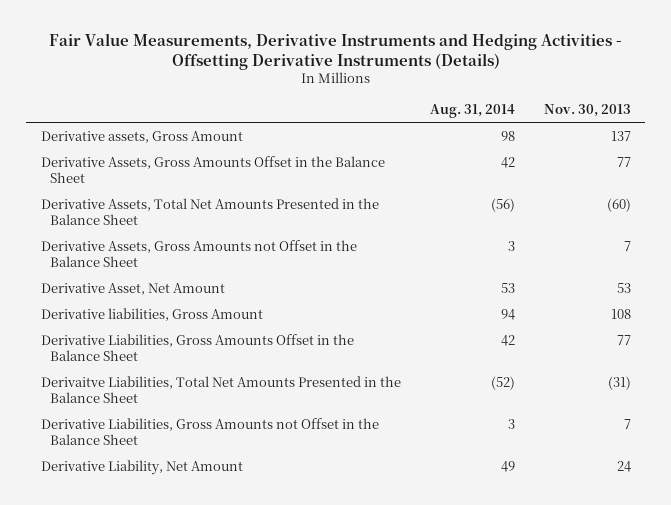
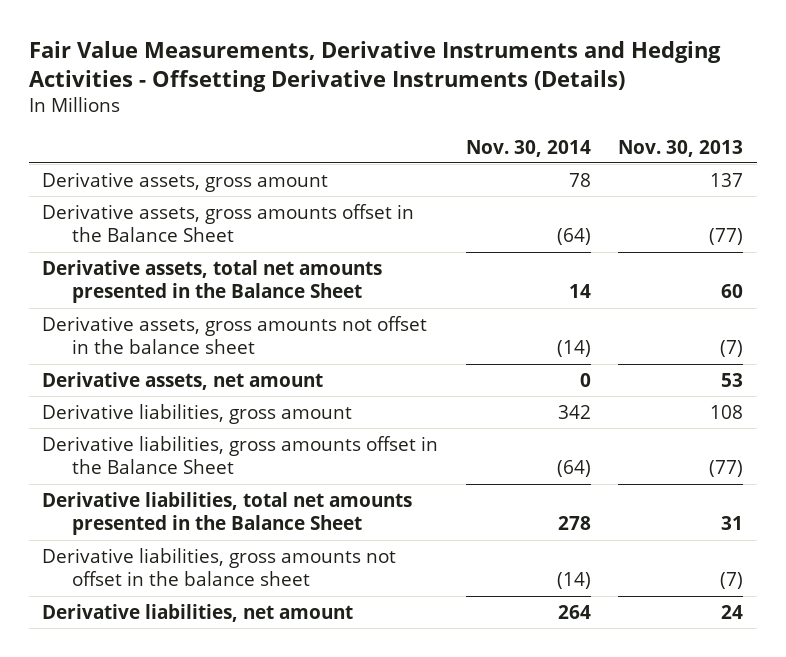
- | Aug. 31, 2014 | Nov. 30, 2013
+ | Nov. 30, 2014 | Nov. 30, 2013
- Derivative assets, Gross Amount | 98 | 137
- Derivative Assets, Gross Amounts Offset in the Balance Sheet | 42 | 77
- Derivative Assets, Total Net Amounts Presented in the Balance Sheet | (56) | (60)
- Derivative Assets, Gross Amounts not Offset in the Balance Sheet | 3 | 7
- Derivative Asset, Net Amount | 53 | 53
- Derivative liabilities, Gross Amount | 94 | 108
- Derivative Liabilities, Gross Amounts Offset in the Balance Sheet | 42 | 77
- Derivaitve Liabilities, Total Net Amounts Presented in the Balance Sheet | (52) | (31)
- Derivative Liabilities, Gross Amounts not Offset in the Balance Sheet | 3 | 7
- Derivative Liability, Net Amount | 49 | 24
+ Derivative assets, gross amount | 78 | 137
+ Derivative assets, gross amounts offset in the Balance Sheet | (64) | (77)
+ Derivative assets, total net amounts presented in the Balance Sheet | 14 | 60
+ Derivative assets, gross amounts not offset in the balance sheet | (14) | (7)
+ Derivative assets, net amount | 0 | 53
+ Derivative liabilities, gross amount | 342 | 108
+ Derivative liabilities, gross amounts offset in the Balance Sheet | (64) | (77)
+ Derivative liabilities, total net amounts presented in the Balance Sheet | 278 | 31
+ Derivative liabilities, gross amounts not offset in the balance sheet | (14) | (7)
+ Derivative liabilities, net amount | 264 | 24

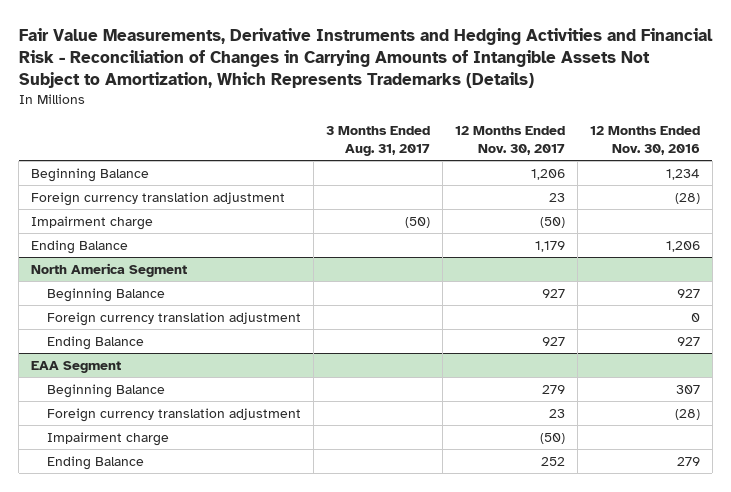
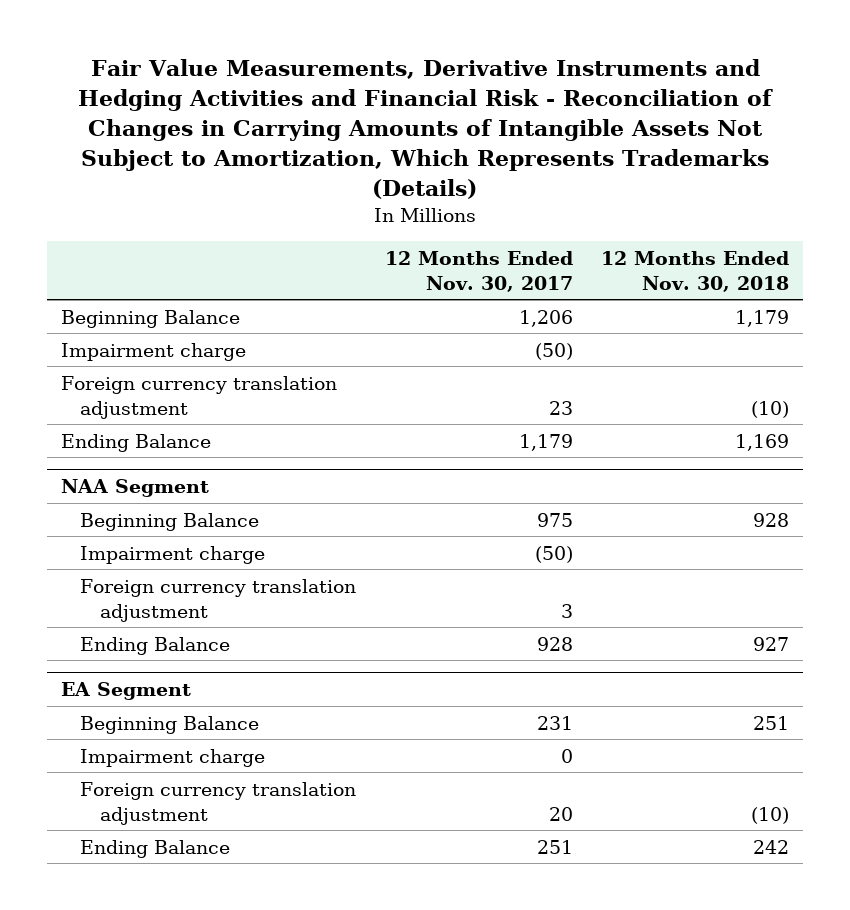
- | 3 Months Ended Aug. 31, 2017 | 12 Months Ended Nov. 30, 2017 | 12 Months Ended Nov. 30, 2016
+ | 12 Months Ended Nov. 30, 2017 | 12 Months Ended Nov. 30, 2018
- Foreign currency translation adjustment | | 23 | (28)
- North America Segment
- Beginning Balance | | 927 | 927
- Foreign currency translation adjustment | | | 0
- Ending Balance | | 927 | 927
- EAA Segment
- Beginning Balance | | 279 | 307
moved down: Ending Balance | 1,179 | 1,169
+ NAA Segment
+ Beginning Balance | 975 | 928
- Ending Balance | | 252 | 279
+ Foreign currency translation adjustment | 3 |
+ Ending Balance | 928 | 927
+ EA Segment
+ Beginning Balance | 231 | 251
+ Impairment charge | 0 |
+ Foreign currency translation adjustment | 20 | (10)
+ Ending Balance | 251 | 242

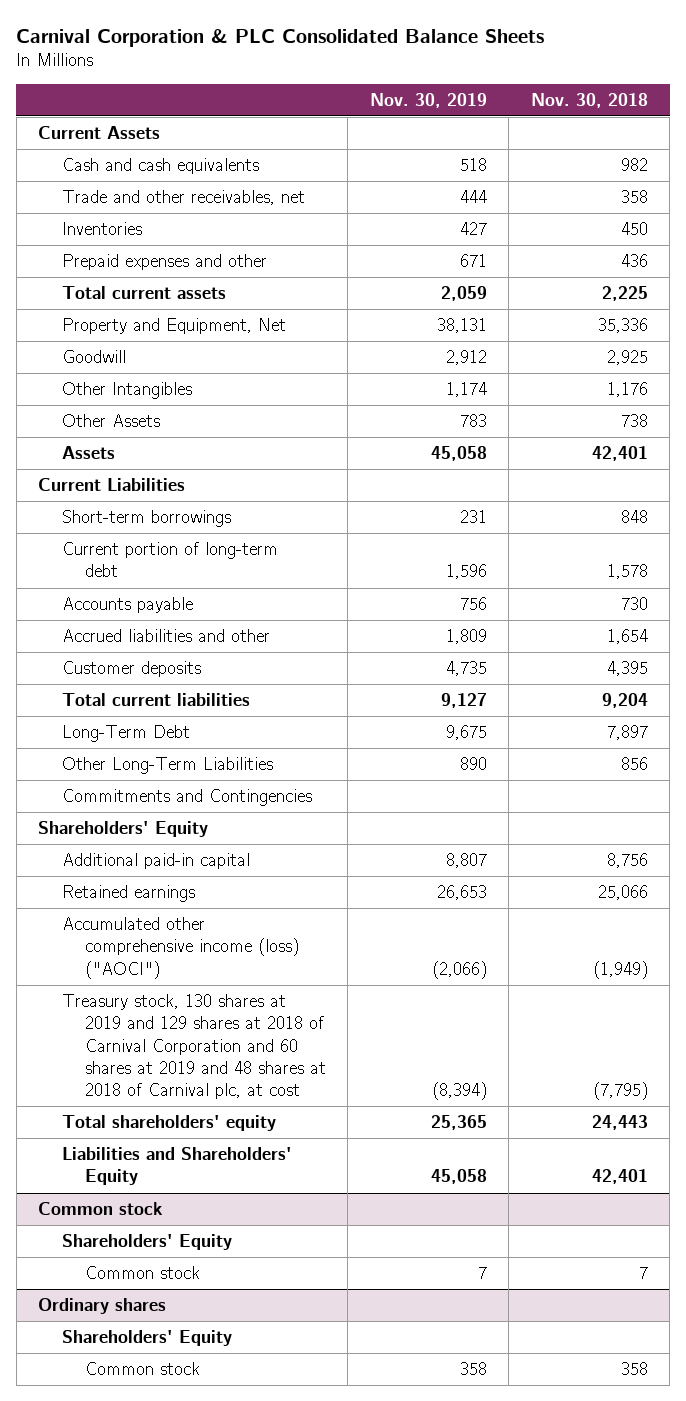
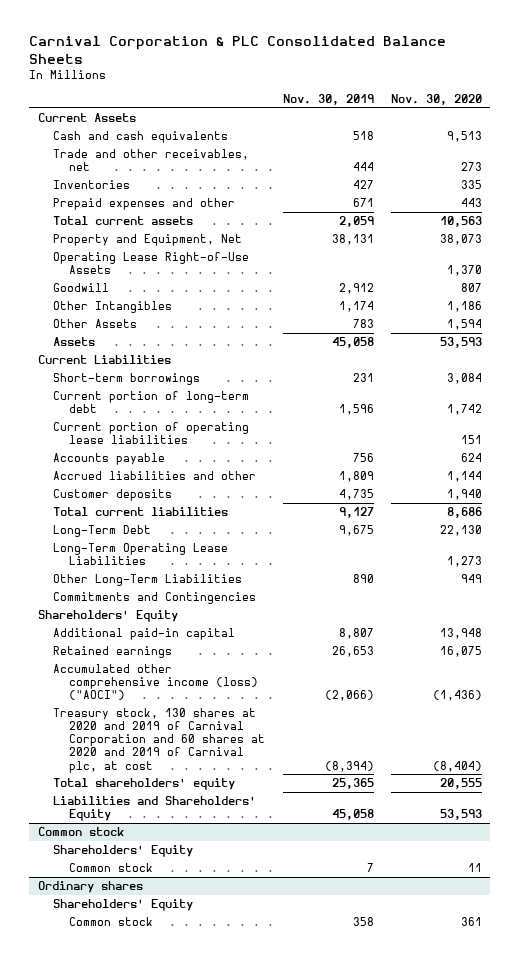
- | Nov. 30, 2019 | Nov. 30, 2018
+ | Nov. 30, 2019 | Nov. 30, 2020
+ Operating Lease Right-of-Use Assets | | 1,370
+ Current portion of operating lease liabilities | | 151
+ Long-Term Operating Lease Liabilities | | 1,273
- Treasury stock, 130 shares at 2019 and 129 shares at 2018 of Carnival Corporation and 60 shares at 2019 and 48 shares at 2018 of Carnival plc, at cost | (8,394) | (7,795)
+ Treasury stock, 130 shares at 2020 and 2019 of Carnival Corporation and 60 shares at 2020 and 2019 of Carnival plc, at cost | (8,394) | (8,404)

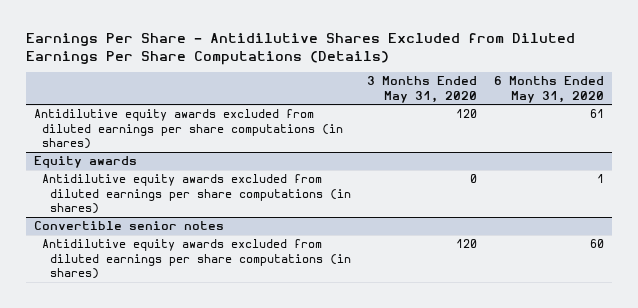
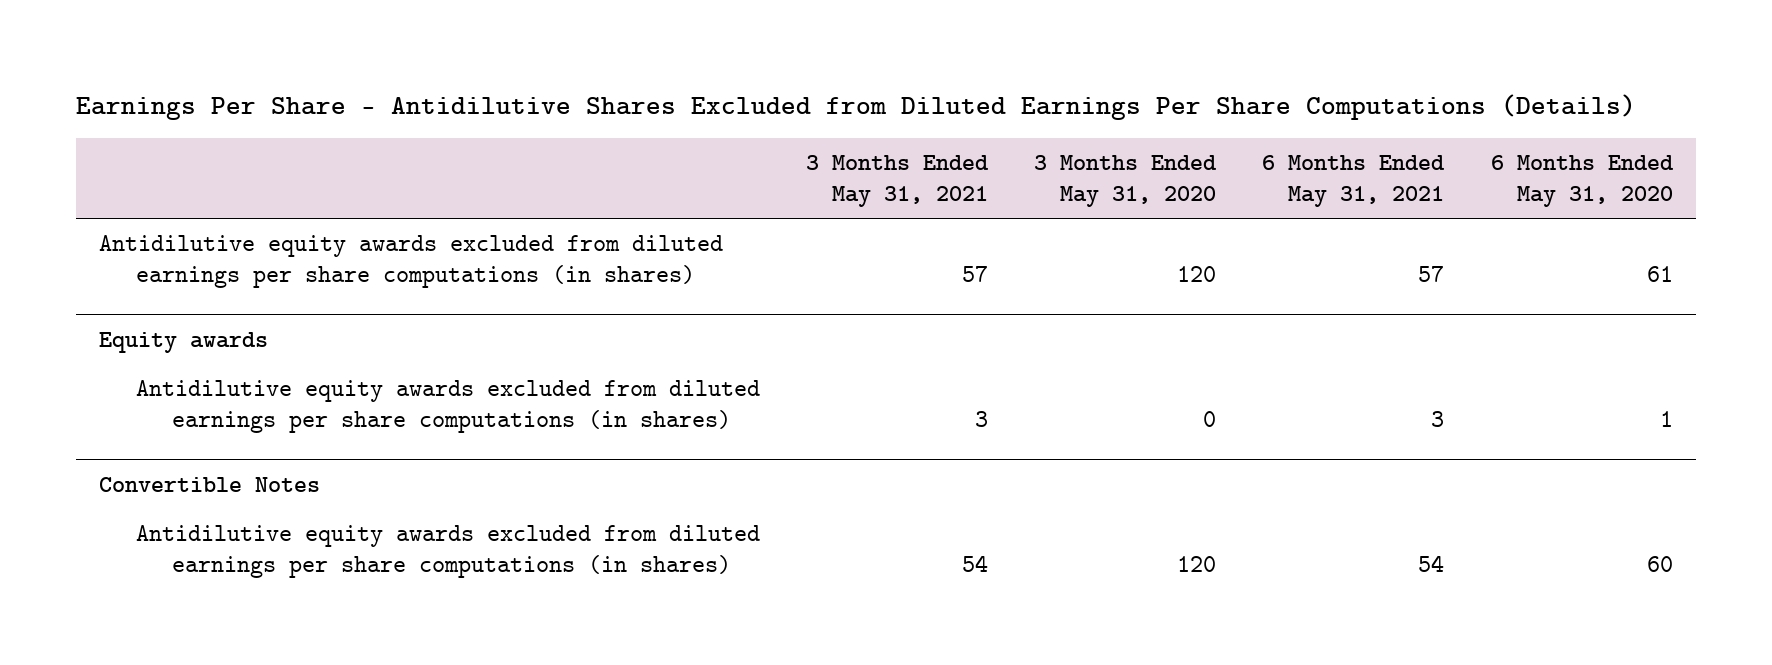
- | 3 Months Ended May 31, 2020 | 6 Months Ended May 31, 2020
+ | 3 Months Ended May 31, 2021 | 3 Months Ended May 31, 2020 | 6 Months Ended May 31, 2021 | 6 Months Ended May 31, 2020
- Convertible senior notes
+ Convertible Notes

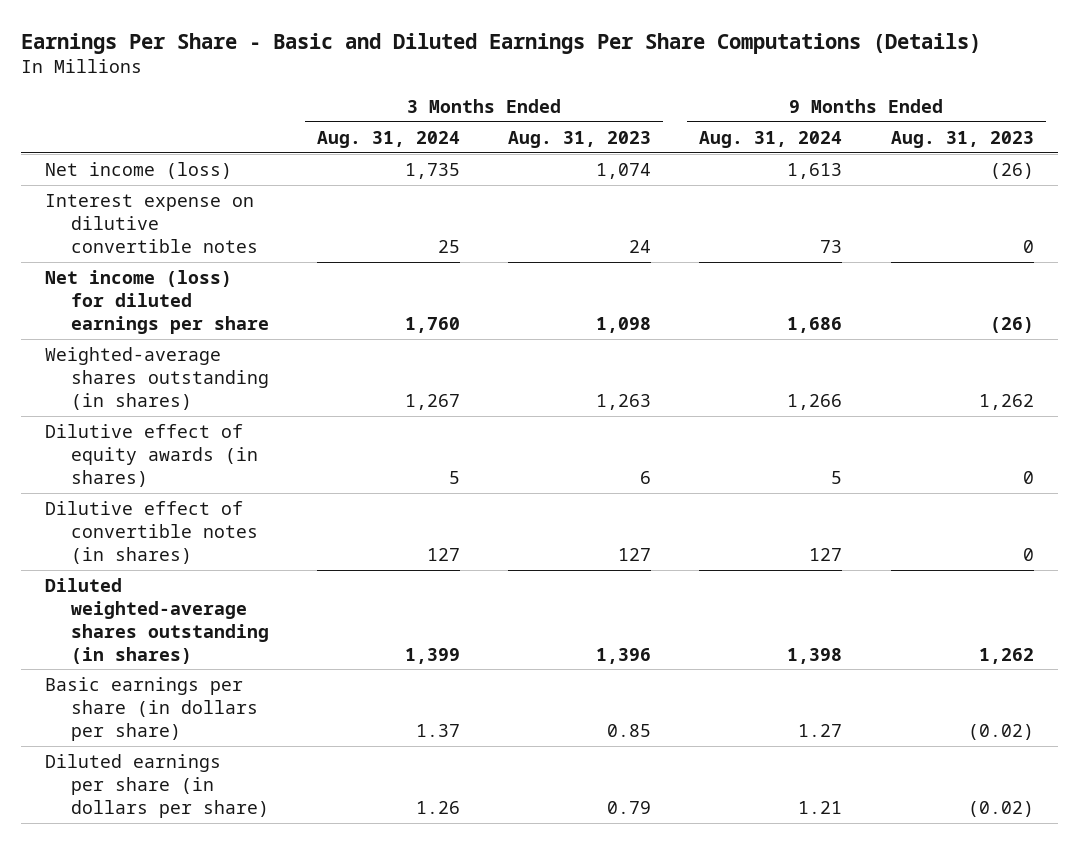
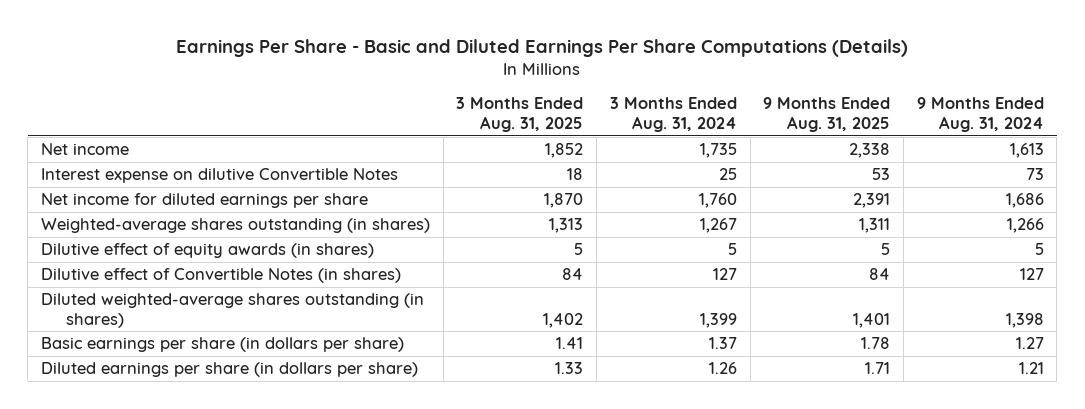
- | 3 Months Ended Aug. 31, 2024 | 3 Months Ended Aug. 31, 2023 | 9 Months Ended Aug. 31, 2024 | 9 Months Ended Aug. 31, 2023
+ | 3 Months Ended Aug. 31, 2025 | 3 Months Ended Aug. 31, 2024 | 9 Months Ended Aug. 31, 2025 | 9 Months Ended Aug. 31, 2024
- Net income (loss) | 1,735 | 1,074 | 1,613 | (26)
- Interest expense on dilutive convertible notes | 25 | 24 | 73 | 0
- Net income (loss) for diluted earnings per share | 1,760 | 1,098 | 1,686 | (26)
+ Net income | 1,852 | 1,735 | 2,338 | 1,613
+ Interest expense on dilutive Convertible Notes | 18 | 25 | 53 | 73
+ Net income for diluted earnings per share | 1,870 | 1,760 | 2,391 | 1,686
- Dilutive effect of convertible notes (in shares) | 127 | 127 | 127 | 0
+ Dilutive effect of Convertible Notes (in shares) | 84 | 127 | 84 | 127

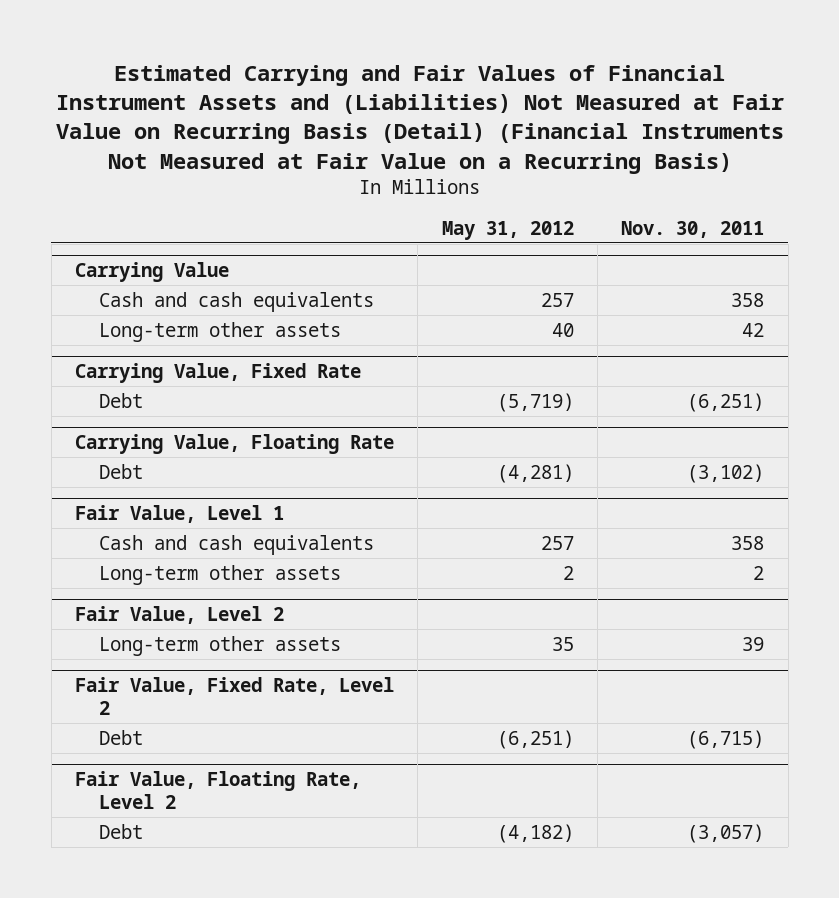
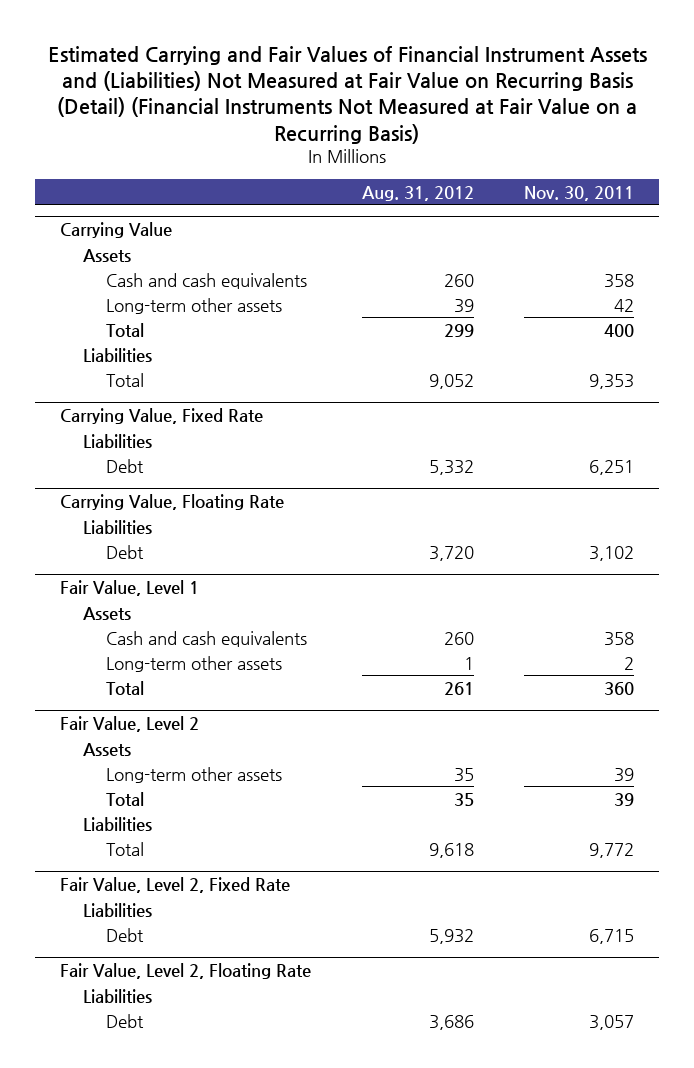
- | May 31, 2012 | Nov. 30, 2011
+ | Aug. 31, 2012 | Nov. 30, 2011
@ Carrying Value
+ Assets
+ Total | 299 | 400
+ Liabilities
+ Total | 9,052 | 9,353
@ Carrying Value, Fixed Rate
- Debt | (5,719) | (6,251)
+ Liabilities
+ Debt | 5,332 | 6,251
@ Carrying Value, Floating Rate
- Debt | (4,281) | (3,102)
+ Liabilities
+ Debt | 3,720 | 3,102
@ Fair Value, Level 1
+ Assets
+ Total | 261 | 360
@ Fair Value, Level 2
+ Assets
- Fair Value, Fixed Rate, Level 2
- Debt | (6,251) | (6,715)
- Fair Value, Floating Rate, Level 2
- Debt | (4,182) | (3,057)
@ Fair Value, Level 2
+ Total | 35 | 39
+ Liabilities
+ Total | 9,618 | 9,772
+ Fair Value, Level 2, Fixed Rate
+ Liabilities
+ Debt | 5,932 | 6,715
+ Fair Value, Level 2, Floating Rate
+ Liabilities
+ Debt | 3,686 | 3,057

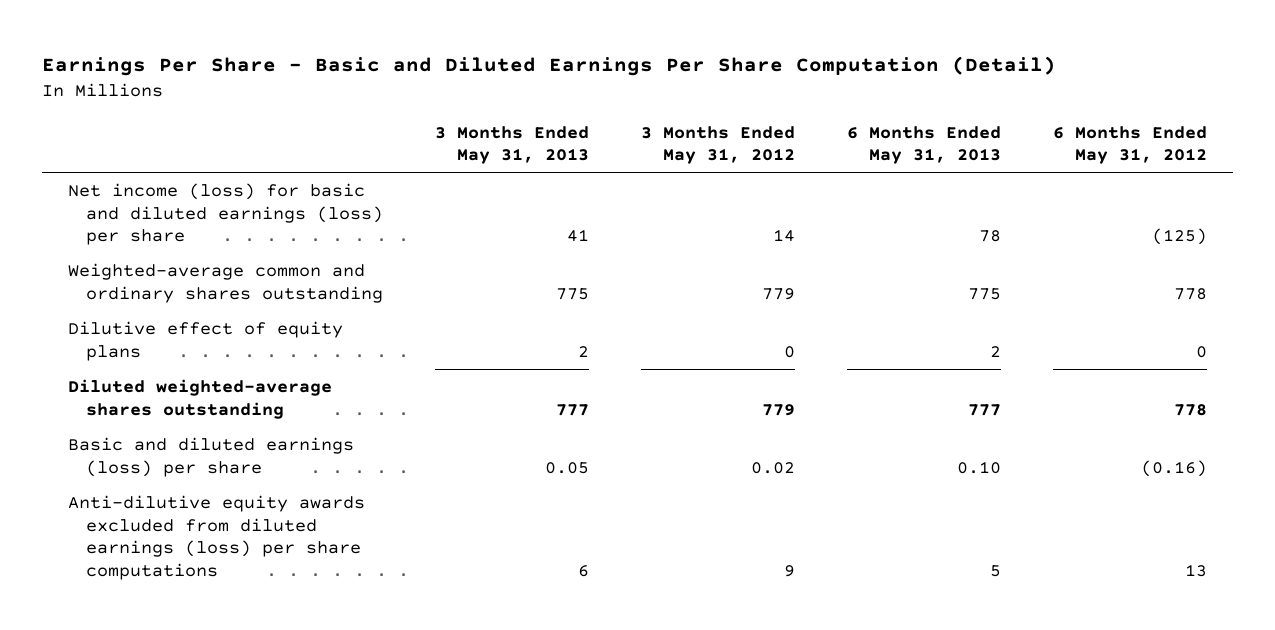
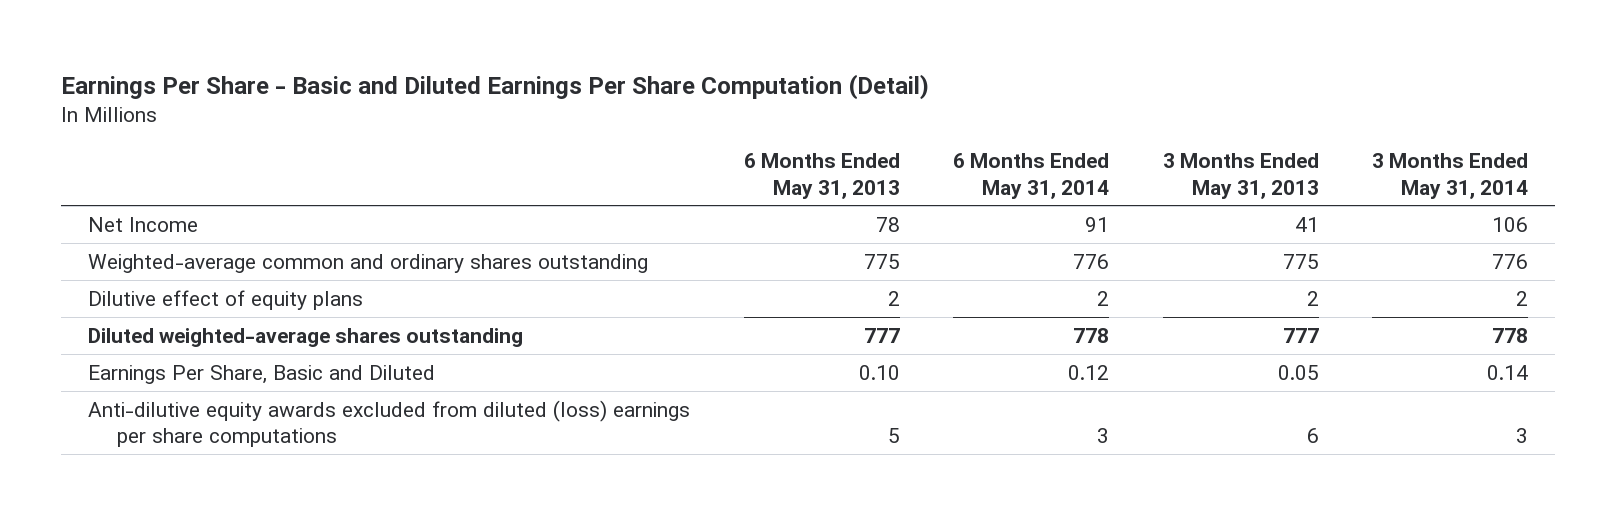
- | 3 Months Ended May 31, 2013 | 3 Months Ended May 31, 2012 | 6 Months Ended May 31, 2013 | 6 Months Ended May 31, 2012
+ | 6 Months Ended May 31, 2013 | 6 Months Ended May 31, 2014 | 3 Months Ended May 31, 2013 | 3 Months Ended May 31, 2014
- Net income (loss) for basic and diluted earnings (loss) per share | 41 | 14 | 78 | (125)
+ Net Income | 78 | 91 | 41 | 106
- Basic and diluted earnings (loss) per share | 0.05 | 0.02 | 0.10 | (0.16)
- Anti-dilutive equity awards excluded from diluted earnings (loss) per share computations | 6 | 9 | 5 | 13
+ Earnings Per Share, Basic and Diluted | 0.10 | 0.12 | 0.05 | 0.14
+ Anti-dilutive equity awards excluded from diluted (loss) earnings per share computations | 5 | 3 | 6 | 3

